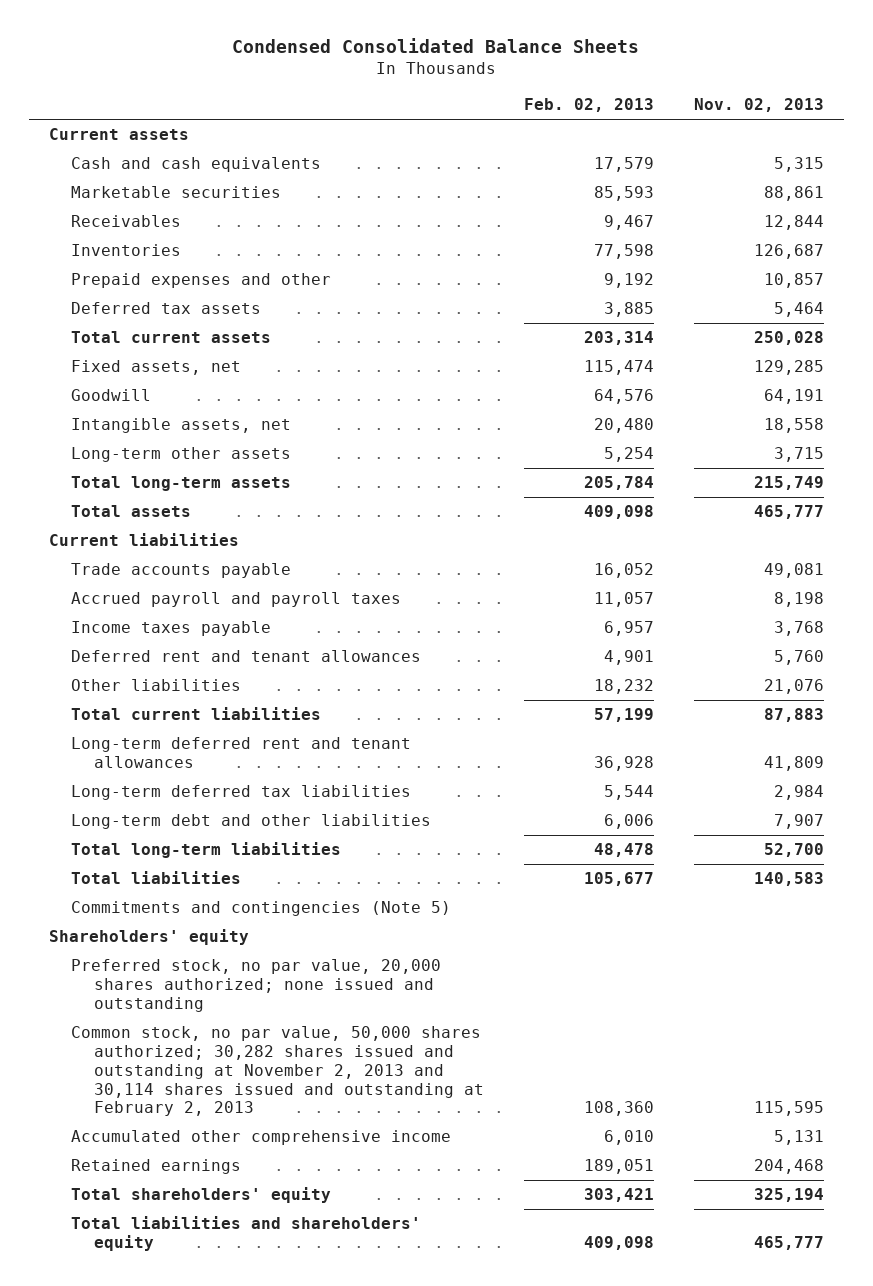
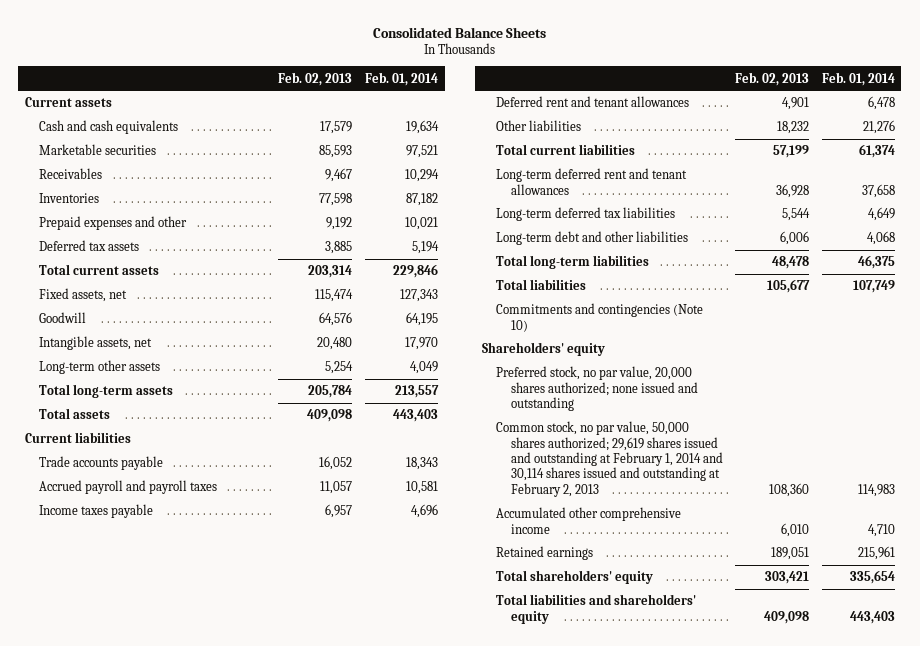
- Condensed Consolidated Balance Sheets
+ Consolidated Balance Sheets
- | Feb. 02, 2013 | Nov. 02, 2013
+ | Feb. 02, 2013 | Feb. 01, 2014
- Commitments and contingencies (Note 5)
+ Commitments and contingencies (Note 10)
- Common stock, no par value, 50,000 shares authorized; 30,282 shares issued and outstanding at November 2, 2013 and 30,114 shares issued and outstanding at February 2, 2013 | 108,360 | 115,595
+ Common stock, no par value, 50,000 shares authorized; 29,619 shares issued and outstanding at February 1, 2014 and 30,114 shares issued and outstanding at February 2, 2013 | 108,360 | 114,983

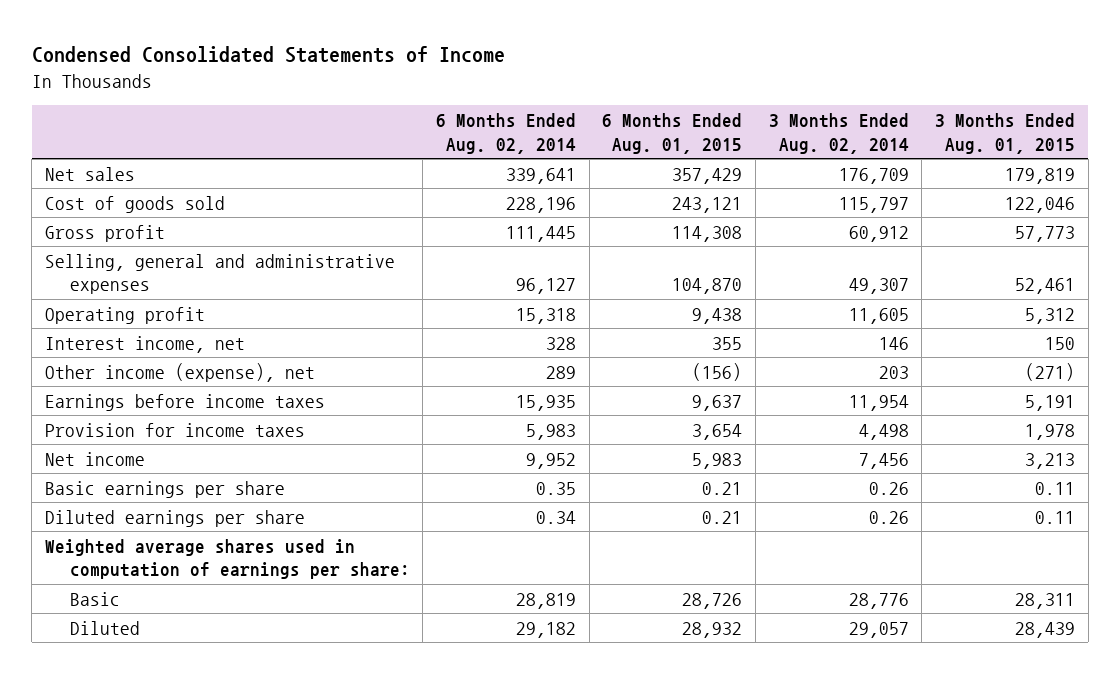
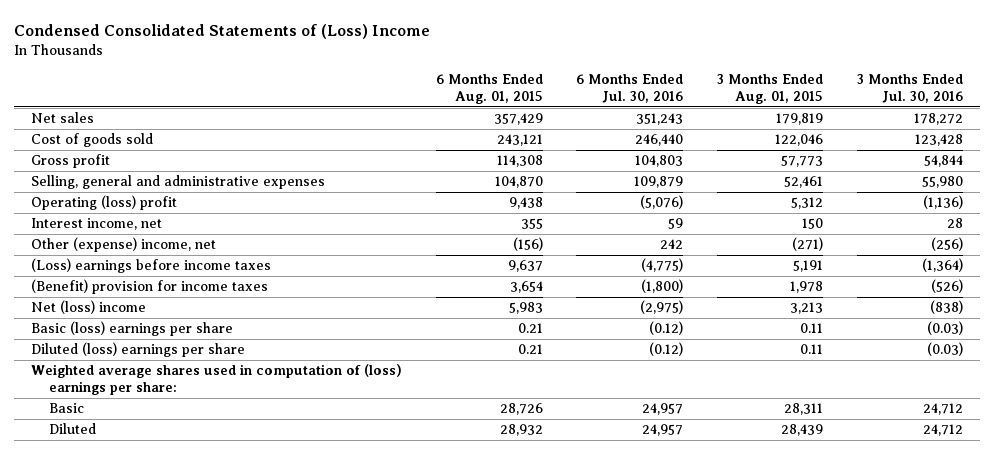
- Condensed Consolidated Statements of Income
+ Condensed Consolidated Statements of (Loss) Income
- | 6 Months Ended Aug. 02, 2014 | 6 Months Ended Aug. 01, 2015 | 3 Months Ended Aug. 02, 2014 | 3 Months Ended Aug. 01, 2015
+ | 6 Months Ended Aug. 01, 2015 | 6 Months Ended Jul. 30, 2016 | 3 Months Ended Aug. 01, 2015 | 3 Months Ended Jul. 30, 2016
- Operating profit | 15,318 | 9,438 | 11,605 | 5,312
+ Operating (loss) profit | 9,438 | (5,076) | 5,312 | (1,136)
- Other income (expense), net | 289 | (156) | 203 | (271)
- Earnings before income taxes | 15,935 | 9,637 | 11,954 | 5,191
- Provision for income taxes | 5,983 | 3,654 | 4,498 | 1,978
- Net income | 9,952 | 5,983 | 7,456 | 3,213
- Basic earnings per share | 0.35 | 0.21 | 0.26 | 0.11
- Diluted earnings per share | 0.34 | 0.21 | 0.26 | 0.11
- Weighted average shares used in computation of earnings per share:
+ Other (expense) income, net | (156) | 242 | (271) | (256)
+ (Loss) earnings before income taxes | 9,637 | (4,775) | 5,191 | (1,364)
+ (Benefit) provision for income taxes | 3,654 | (1,800) | 1,978 | (526)
+ Net (loss) income | 5,983 | (2,975) | 3,213 | (838)
+ Basic (loss) earnings per share | 0.21 | (0.12) | 0.11 | (0.03)
+ Diluted (loss) earnings per share | 0.21 | (0.12) | 0.11 | (0.03)
+ Weighted average shares used in computation of (loss) earnings per share:

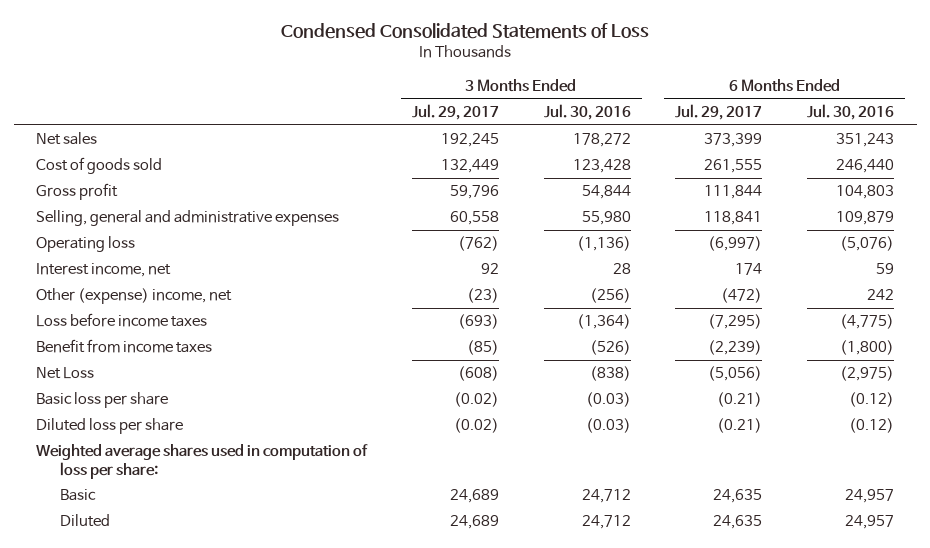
- Condensed Consolidated Statements of (Loss) Income
+ Condensed Consolidated Statements of Loss
- | 6 Months Ended Aug. 01, 2015 | 6 Months Ended Jul. 30, 2016 | 3 Months Ended Aug. 01, 2015 | 3 Months Ended Jul. 30, 2016
+ | 3 Months Ended Jul. 29, 2017 | 3 Months Ended Jul. 30, 2016 | 6 Months Ended Jul. 29, 2017 | 6 Months Ended Jul. 30, 2016
- Operating (loss) profit | 9,438 | (5,076) | 5,312 | (1,136)
+ Operating loss | (762) | (1,136) | (6,997) | (5,076)
- (Loss) earnings before income taxes | 9,637 | (4,775) | 5,191 | (1,364)
- (Benefit) provision for income taxes | 3,654 | (1,800) | 1,978 | (526)
- Net (loss) income | 5,983 | (2,975) | 3,213 | (838)
- Basic (loss) earnings per share | 0.21 | (0.12) | 0.11 | (0.03)
- Diluted (loss) earnings per share | 0.21 | (0.12) | 0.11 | (0.03)
- Weighted average shares used in computation of (loss) earnings per share:
+ Loss before income taxes | (693) | (1,364) | (7,295) | (4,775)
+ Benefit from income taxes | (85) | (526) | (2,239) | (1,800)
+ Net Loss | (608) | (838) | (5,056) | (2,975)
+ Basic loss per share | (0.02) | (0.03) | (0.21) | (0.12)
+ Diluted loss per share | (0.02) | (0.03) | (0.21) | (0.12)
+ Weighted average shares used in computation of loss per share:

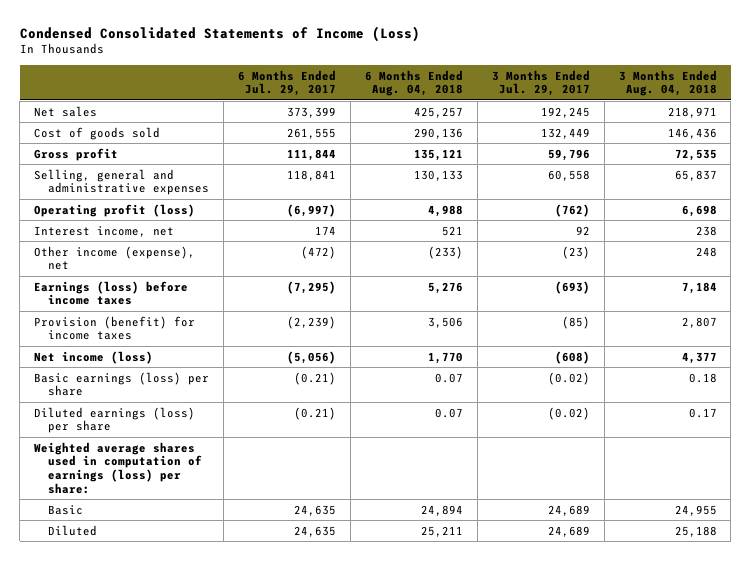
- Condensed Consolidated Statements of Loss
+ Condensed Consolidated Statements of Income (Loss)
- | 3 Months Ended Jul. 29, 2017 | 3 Months Ended Jul. 30, 2016 | 6 Months Ended Jul. 29, 2017 | 6 Months Ended Jul. 30, 2016
+ | 6 Months Ended Jul. 29, 2017 | 6 Months Ended Aug. 04, 2018 | 3 Months Ended Jul. 29, 2017 | 3 Months Ended Aug. 04, 2018
- Operating loss | (762) | (1,136) | (6,997) | (5,076)
+ Operating profit (loss) | (6,997) | 4,988 | (762) | 6,698
- Other (expense) income, net | (23) | (256) | (472) | 242
- Loss before income taxes | (693) | (1,364) | (7,295) | (4,775)
- Benefit from income taxes | (85) | (526) | (2,239) | (1,800)
- Net Loss | (608) | (838) | (5,056) | (2,975)
- Basic loss per share | (0.02) | (0.03) | (0.21) | (0.12)
- Diluted loss per share | (0.02) | (0.03) | (0.21) | (0.12)
- Weighted average shares used in computation of loss per share:
+ Other income (expense), net | (472) | (233) | (23) | 248
+ Earnings (loss) before income taxes | (7,295) | 5,276 | (693) | 7,184
+ Provision (benefit) for income taxes | (2,239) | 3,506 | (85) | 2,807
+ Net income (loss) | (5,056) | 1,770 | (608) | 4,377
+ Basic earnings (loss) per share | (0.21) | 0.07 | (0.02) | 0.18
+ Diluted earnings (loss) per share | (0.21) | 0.07 | (0.02) | 0.17
+ Weighted average shares used in computation of earnings (loss) per share:

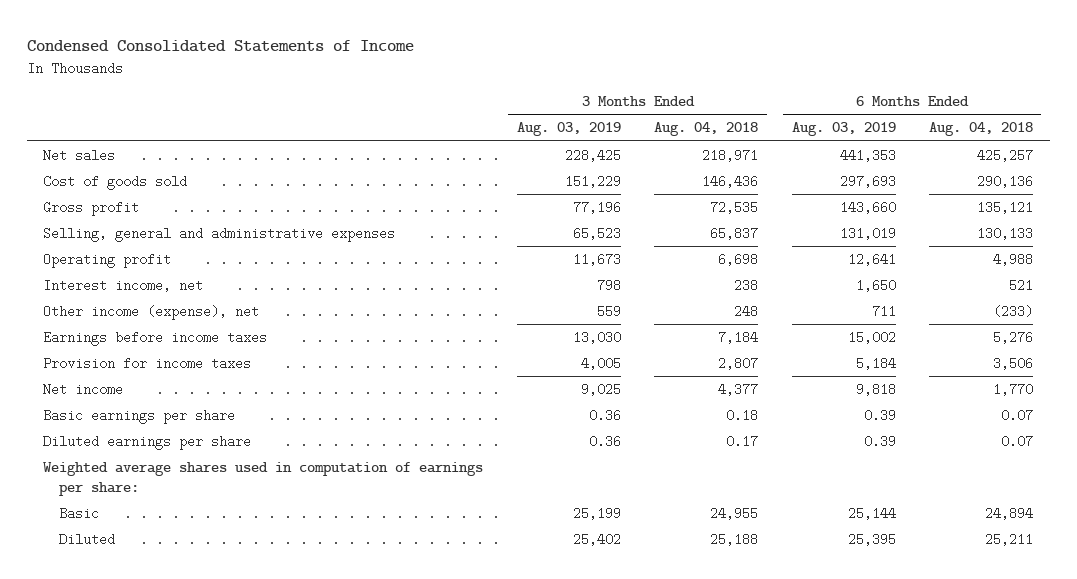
- Condensed Consolidated Statements of Income (Loss)
+ Condensed Consolidated Statements of Income
- | 6 Months Ended Jul. 29, 2017 | 6 Months Ended Aug. 04, 2018 | 3 Months Ended Jul. 29, 2017 | 3 Months Ended Aug. 04, 2018
+ | 3 Months Ended Aug. 03, 2019 | 3 Months Ended Aug. 04, 2018 | 6 Months Ended Aug. 03, 2019 | 6 Months Ended Aug. 04, 2018
- Operating profit (loss) | (6,997) | 4,988 | (762) | 6,698
+ Operating profit | 11,673 | 6,698 | 12,641 | 4,988
- Earnings (loss) before income taxes | (7,295) | 5,276 | (693) | 7,184
- Provision (benefit) for income taxes | (2,239) | 3,506 | (85) | 2,807
- Net income (loss) | (5,056) | 1,770 | (608) | 4,377
- Basic earnings (loss) per share | (0.21) | 0.07 | (0.02) | 0.18
- Diluted earnings (loss) per share | (0.21) | 0.07 | (0.02) | 0.17
- Weighted average shares used in computation of earnings (loss) per share:
+ Earnings before income taxes | 13,030 | 7,184 | 15,002 | 5,276
+ Provision for income taxes | 4,005 | 2,807 | 5,184 | 3,506
+ Net income | 9,025 | 4,377 | 9,818 | 1,770
+ Basic earnings per share | 0.36 | 0.18 | 0.39 | 0.07
+ Diluted earnings per share | 0.36 | 0.17 | 0.39 | 0.07
+ Weighted average shares used in computation of earnings per share:

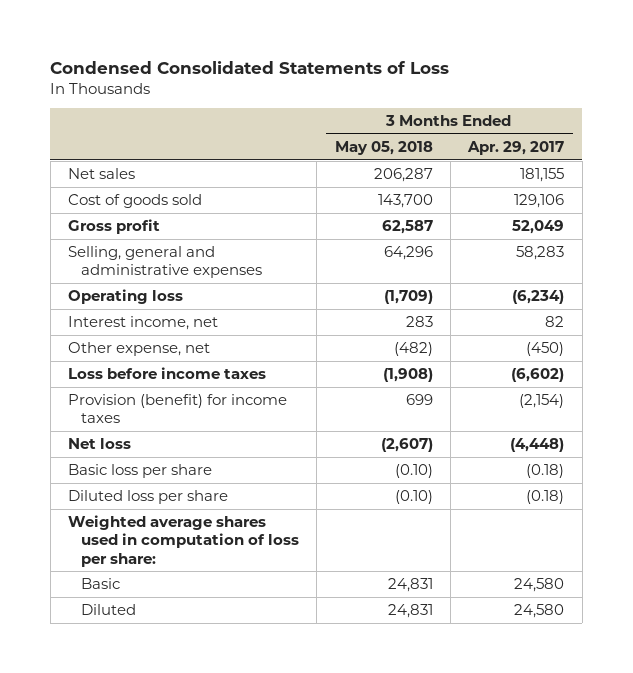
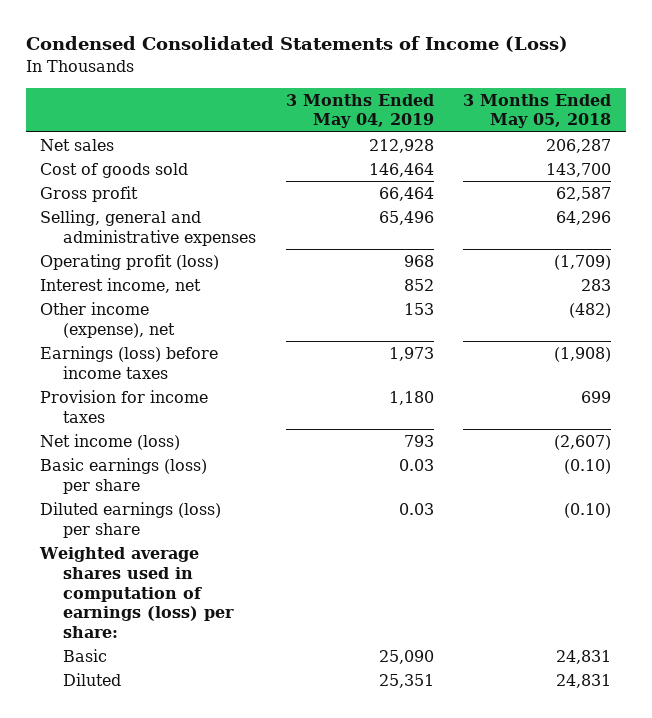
- Condensed Consolidated Statements of Loss
+ Condensed Consolidated Statements of Income (Loss)
- | 3 Months Ended May 05, 2018 | 3 Months Ended Apr. 29, 2017
+ | 3 Months Ended May 04, 2019 | 3 Months Ended May 05, 2018
- Operating loss | (1,709) | (6,234)
+ Operating profit (loss) | 968 | (1,709)
- Other expense, net | (482) | (450)
- Loss before income taxes | (1,908) | (6,602)
- Provision (benefit) for income taxes | 699 | (2,154)
- Net loss | (2,607) | (4,448)
- Basic loss per share | (0.10) | (0.18)
- Diluted loss per share | (0.10) | (0.18)
- Weighted average shares used in computation of loss per share:
+ Other income (expense), net | 153 | (482)
+ Earnings (loss) before income taxes | 1,973 | (1,908)
+ Provision for income taxes | 1,180 | 699
+ Net income (loss) | 793 | (2,607)
+ Basic earnings (loss) per share | 0.03 | (0.10)
+ Diluted earnings (loss) per share | 0.03 | (0.10)
+ Weighted average shares used in computation of earnings (loss) per share:

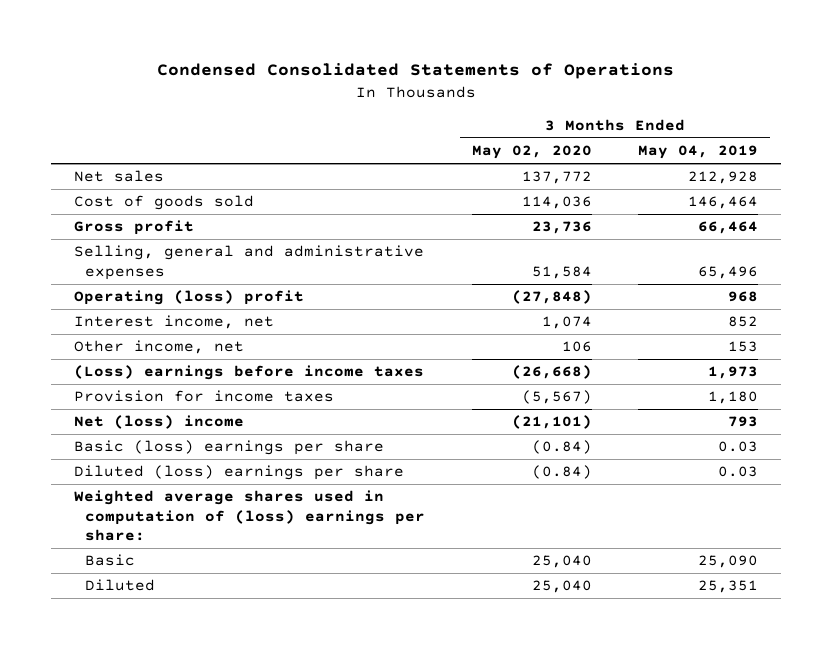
- Condensed Consolidated Statements of Income (Loss)
+ Condensed Consolidated Statements of Operations
- | 3 Months Ended May 04, 2019 | 3 Months Ended May 05, 2018
+ | 3 Months Ended May 02, 2020 | 3 Months Ended May 04, 2019
- Operating profit (loss) | 968 | (1,709)
+ Operating (loss) profit | (27,848) | 968
- Other income (expense), net | 153 | (482)
- Earnings (loss) before income taxes | 1,973 | (1,908)
+ Other income, net | 106 | 153
+ (Loss) earnings before income taxes | (26,668) | 1,973
- Net income (loss) | 793 | (2,607)
- Basic earnings (loss) per share | 0.03 | (0.10)
- Diluted earnings (loss) per share | 0.03 | (0.10)
- Weighted average shares used in computation of earnings (loss) per share:
+ Net (loss) income | (21,101) | 793
+ Basic (loss) earnings per share | (0.84) | 0.03
+ Diluted (loss) earnings per share | (0.84) | 0.03
+ Weighted average shares used in computation of (loss) earnings per share:

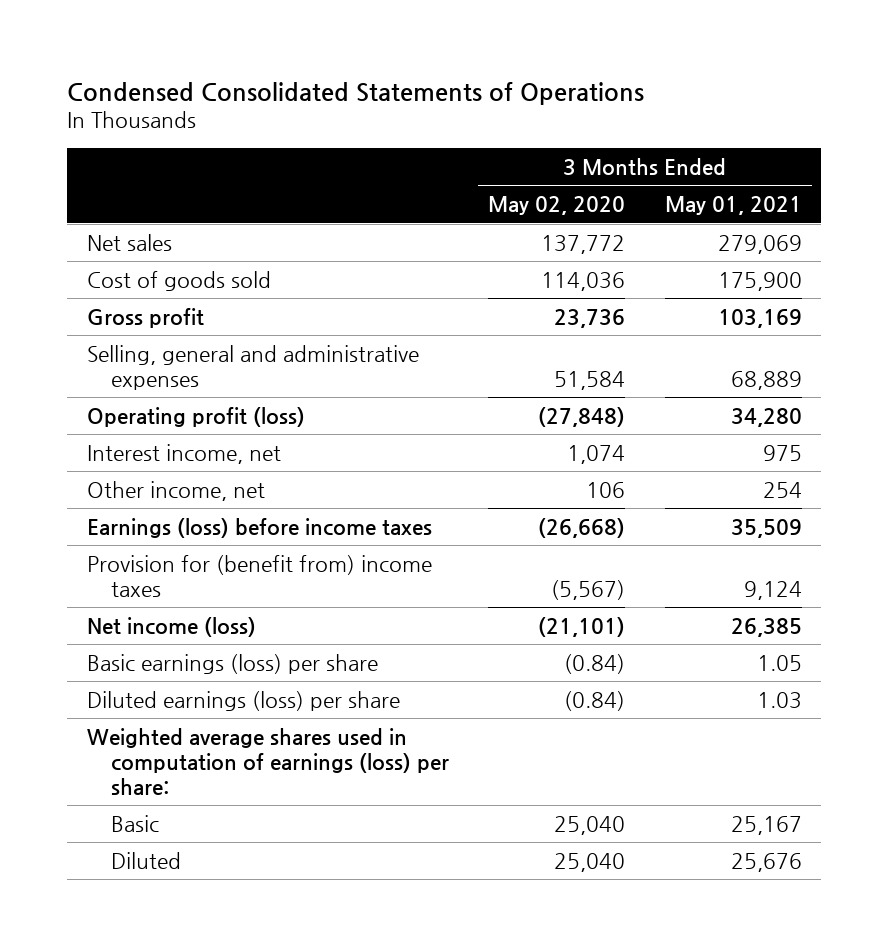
- | 3 Months Ended May 02, 2020 | 3 Months Ended May 04, 2019
+ | 3 Months Ended May 02, 2020 | 3 Months Ended May 01, 2021
- Operating (loss) profit | (27,848) | 968
+ Operating profit (loss) | (27,848) | 34,280
- (Loss) earnings before income taxes | (26,668) | 1,973
- Provision for income taxes | (5,567) | 1,180
- Net (loss) income | (21,101) | 793
- Basic (loss) earnings per share | (0.84) | 0.03
- Diluted (loss) earnings per share | (0.84) | 0.03
- Weighted average shares used in computation of (loss) earnings per share:
+ Earnings (loss) before income taxes | (26,668) | 35,509
+ Provision for (benefit from) income taxes | (5,567) | 9,124
+ Net income (loss) | (21,101) | 26,385
+ Basic earnings (loss) per share | (0.84) | 1.05
+ Diluted earnings (loss) per share | (0.84) | 1.03
+ Weighted average shares used in computation of earnings (loss) per share:

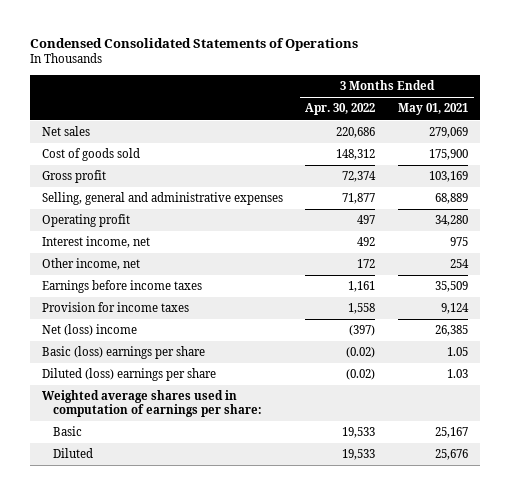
- | 3 Months Ended May 02, 2020 | 3 Months Ended May 01, 2021
+ | 3 Months Ended Apr. 30, 2022 | 3 Months Ended May 01, 2021
- Operating profit (loss) | (27,848) | 34,280
+ Operating profit | 497 | 34,280
- Earnings (loss) before income taxes | (26,668) | 35,509
- Provision for (benefit from) income taxes | (5,567) | 9,124
- Net income (loss) | (21,101) | 26,385
- Basic earnings (loss) per share | (0.84) | 1.05
- Diluted earnings (loss) per share | (0.84) | 1.03
- Weighted average shares used in computation of earnings (loss) per share:
+ Earnings before income taxes | 1,161 | 35,509
+ Provision for income taxes | 1,558 | 9,124
+ Net (loss) income | (397) | 26,385
+ Basic (loss) earnings per share | (0.02) | 1.05
+ Diluted (loss) earnings per share | (0.02) | 1.03
+ Weighted average shares used in computation of earnings per share:

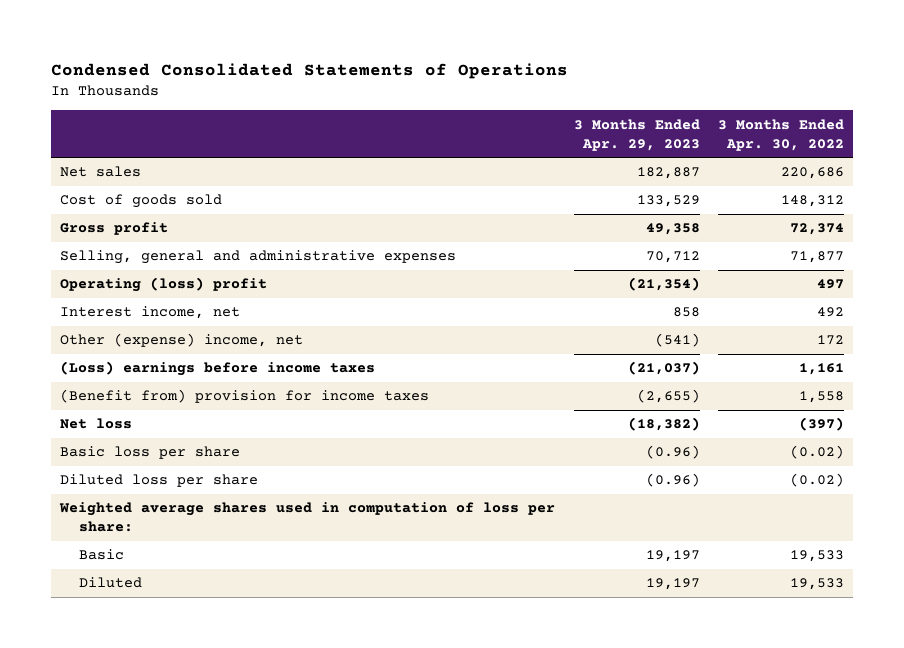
- | 3 Months Ended Apr. 30, 2022 | 3 Months Ended May 01, 2021
+ | 3 Months Ended Apr. 29, 2023 | 3 Months Ended Apr. 30, 2022
- Operating profit | 497 | 34,280
+ Operating (loss) profit | (21,354) | 497
- Other income, net | 172 | 254
- Earnings before income taxes | 1,161 | 35,509
- Provision for income taxes | 1,558 | 9,124
- Net (loss) income | (397) | 26,385
- Basic (loss) earnings per share | (0.02) | 1.05
- Diluted (loss) earnings per share | (0.02) | 1.03
- Weighted average shares used in computation of earnings per share:
+ Other (expense) income, net | (541) | 172
+ (Loss) earnings before income taxes | (21,037) | 1,161
+ (Benefit from) provision for income taxes | (2,655) | 1,558
+ Net loss | (18,382) | (397)
+ Basic loss per share | (0.96) | (0.02)
+ Diluted loss per share | (0.96) | (0.02)
+ Weighted average shares used in computation of loss per share:

